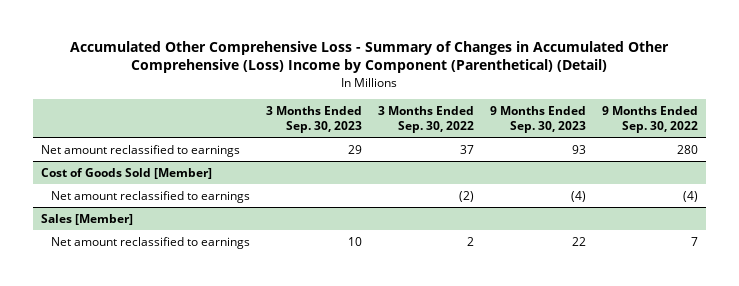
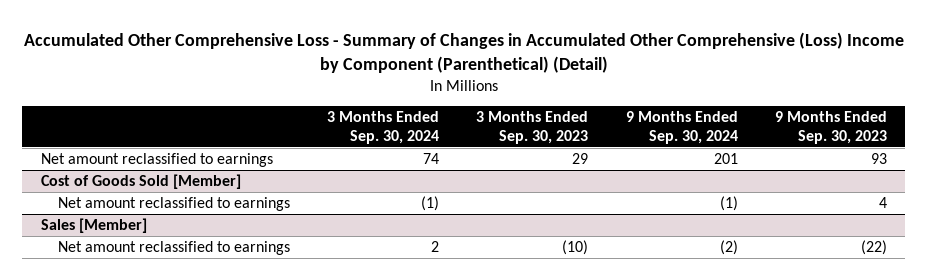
- | 3 Months Ended Sep. 30, 2023 | 3 Months Ended Sep. 30, 2022 | 9 Months Ended Sep. 30, 2023 | 9 Months Ended Sep. 30, 2022
+ | 3 Months Ended Sep. 30, 2024 | 3 Months Ended Sep. 30, 2023 | 9 Months Ended Sep. 30, 2024 | 9 Months Ended Sep. 30, 2023
@ Cost of Goods Sold [Member]
- Net amount reclassified to earnings | | (2) | (4) | (4)
+ Net amount reclassified to earnings | (1) | | (1) | 4
@ Sales [Member]
- Net amount reclassified to earnings | 10 | 2 | 22 | 7
+ Net amount reclassified to earnings | 2 | (10) | (2) | (22)

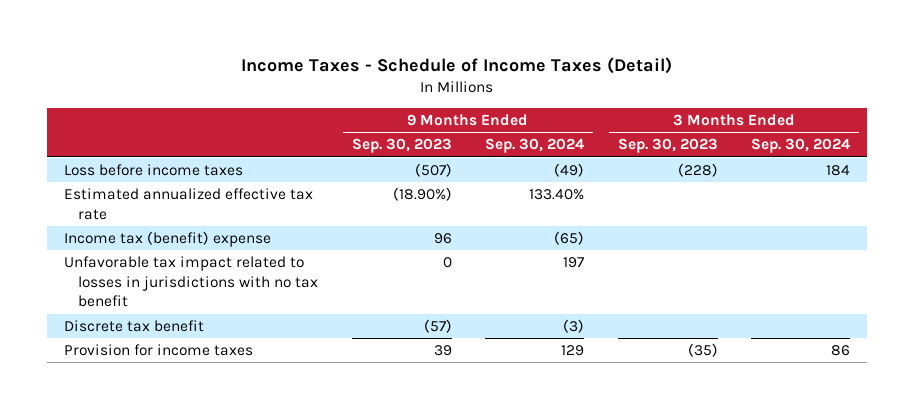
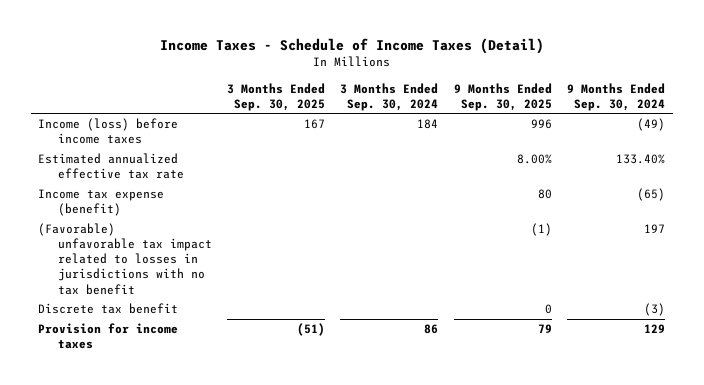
- | 9 Months Ended Sep. 30, 2023 | 9 Months Ended Sep. 30, 2024 | 3 Months Ended Sep. 30, 2023 | 3 Months Ended Sep. 30, 2024
+ | 3 Months Ended Sep. 30, 2025 | 3 Months Ended Sep. 30, 2024 | 9 Months Ended Sep. 30, 2025 | 9 Months Ended Sep. 30, 2024
- Loss before income taxes | (507) | (49) | (228) | 184
+ Income (loss) before income taxes | 167 | 184 | 996 | (49)
- Income tax (benefit) expense | 96 | (65) | |
- Unfavorable tax impact related to losses in jurisdictions with no tax benefit | 0 | 197 | |
+ Income tax expense (benefit) | | | 80 | (65)
+ (Favorable) unfavorable tax impact related to losses in jurisdictions with no tax benefit | | | (1) | 197

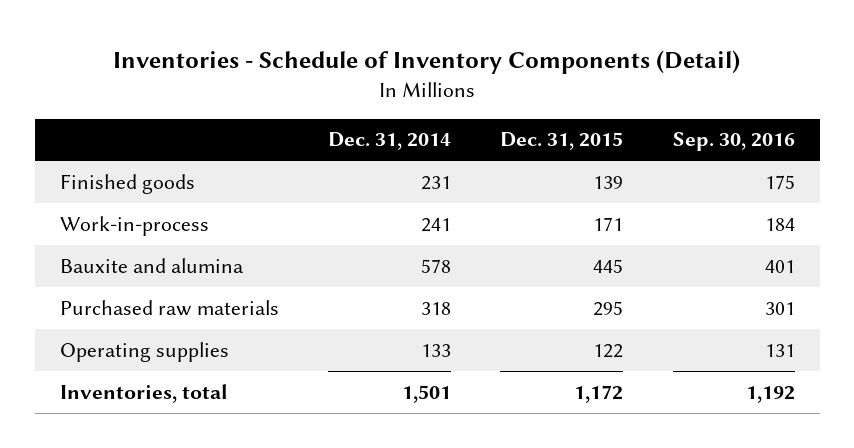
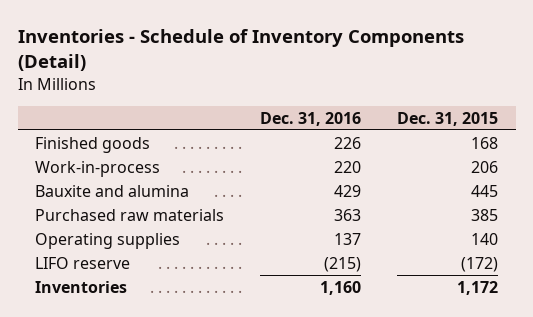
- | Dec. 31, 2014 | Dec. 31, 2015 | Sep. 30, 2016
+ | Dec. 31, 2016 | Dec. 31, 2015
- Finished goods | 231 | 139 | 175
- Work-in-process | 241 | 171 | 184
+ Finished goods | 226 | 168
+ Work-in-process | 220 | 206
- Purchased raw materials | 318 | 295 | 301
- Operating supplies | 133 | 122 | 131
- Inventories, total | 1,501 | 1,172 | 1,192
+ Purchased raw materials | 363 | 385
+ Operating supplies | 137 | 140
+ LIFO reserve | (215) | (172)
+ Inventories | 1,160 | 1,172

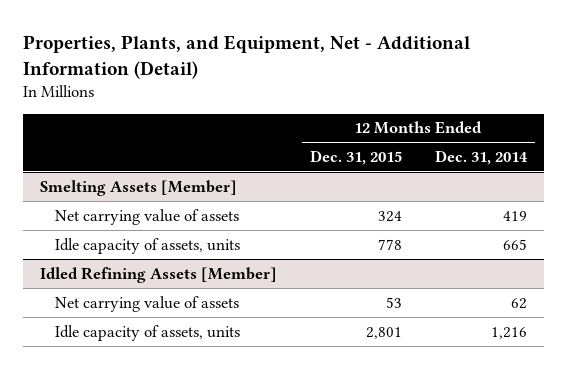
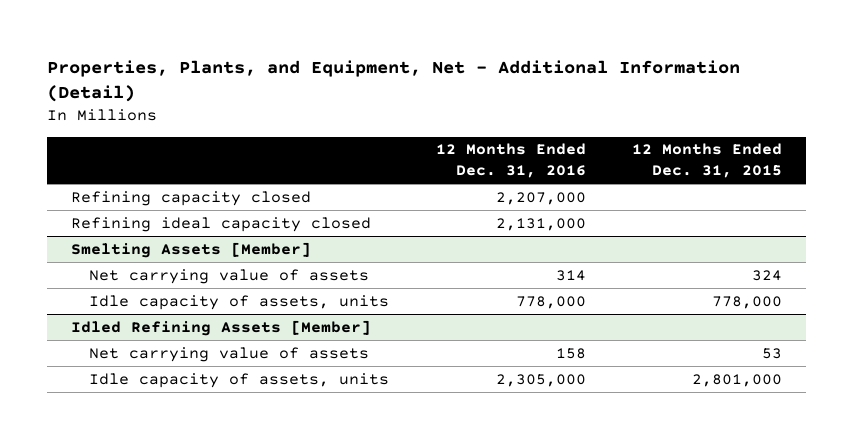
- | 12 Months Ended Dec. 31, 2015 | 12 Months Ended Dec. 31, 2014
+ | 12 Months Ended Dec. 31, 2016 | 12 Months Ended Dec. 31, 2015
+ Refining capacity closed | 2,207,000 |
+ Refining ideal capacity closed | 2,131,000 |
@ Smelting Assets [Member]
- Idle capacity of assets, units | 778 | 665
+ Idle capacity of assets, units | 778,000 | 778,000
@ Idled Refining Assets [Member]
- Idle capacity of assets, units | 2,801 | 1,216
+ Idle capacity of assets, units | 2,305,000 | 2,801,000

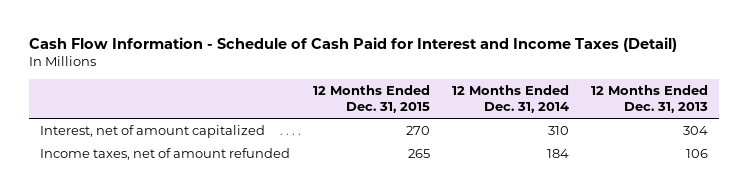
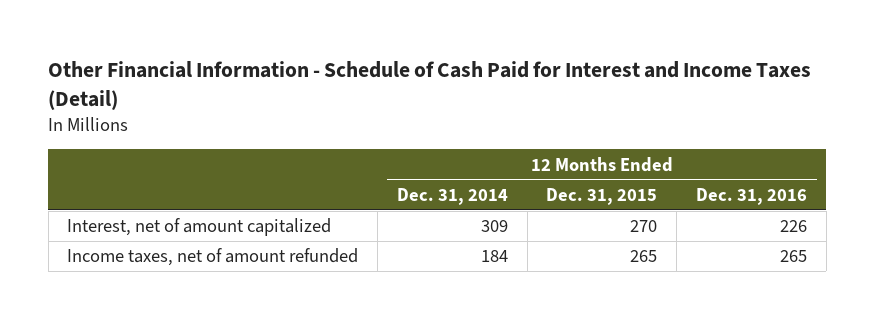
- Cash Flow Information - Schedule of Cash Paid for Interest and Income Taxes (Detail)
+ Other Financial Information - Schedule of Cash Paid for Interest and Income Taxes (Detail)
- | 12 Months Ended Dec. 31, 2015 | 12 Months Ended Dec. 31, 2014 | 12 Months Ended Dec. 31, 2013
+ | 12 Months Ended Dec. 31, 2014 | 12 Months Ended Dec. 31, 2015 | 12 Months Ended Dec. 31, 2016
- Interest, net of amount capitalized | 270 | 310 | 304
+ Interest, net of amount capitalized | 309 | 270 | 226

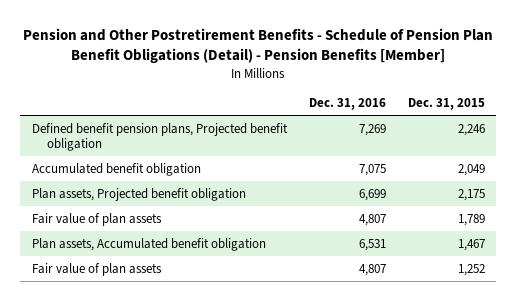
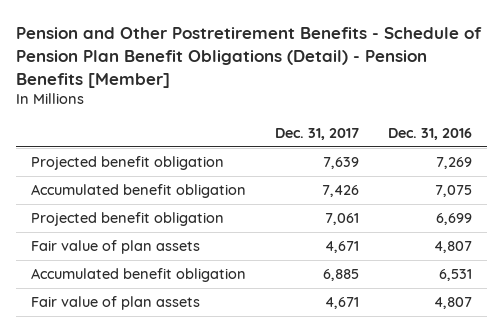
- | Dec. 31, 2016 | Dec. 31, 2015
+ | Dec. 31, 2017 | Dec. 31, 2016
- Defined benefit pension plans, Projected benefit obligation | 7,269 | 2,246
+ Projected benefit obligation | 7,639 | 7,269
- Plan assets, Projected benefit obligation | 6,699 | 2,175
+ Projected benefit obligation | 7,061 | 6,699
- Plan assets, Accumulated benefit obligation | 6,531 | 1,467
+ Accumulated benefit obligation | 6,885 | 6,531

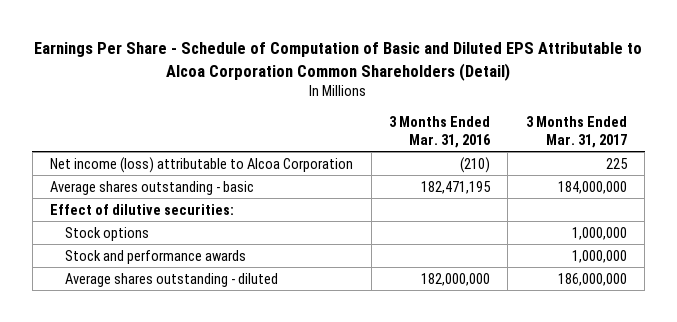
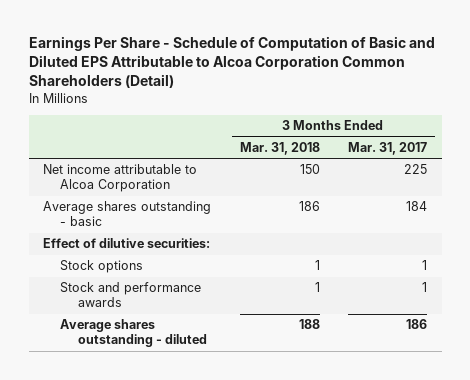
- | 3 Months Ended Mar. 31, 2016 | 3 Months Ended Mar. 31, 2017
+ | 3 Months Ended Mar. 31, 2018 | 3 Months Ended Mar. 31, 2017
- Net income (loss) attributable to Alcoa Corporation | (210) | 225
- Average shares outstanding - basic | 182,471,195 | 184,000,000
+ Net income attributable to Alcoa Corporation | 150 | 225
+ Average shares outstanding - basic | 186 | 184
- Stock options | | 1,000,000
- Stock and performance awards | | 1,000,000
- Average shares outstanding - diluted | 182,000,000 | 186,000,000
+ Stock options | 1 | 1
+ Stock and performance awards | 1 | 1
+ Average shares outstanding - diluted | 188 | 186

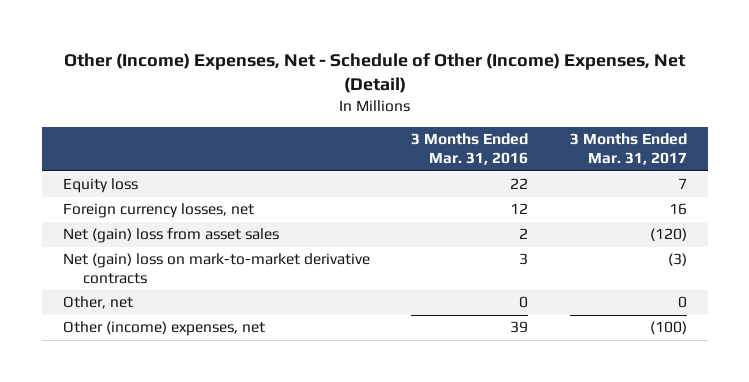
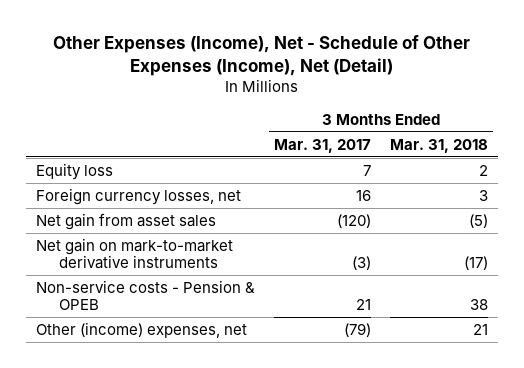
- Other (Income) Expenses, Net - Schedule of Other (Income) Expenses, Net (Detail)
+ Other Expenses (Income), Net - Schedule of Other Expenses (Income), Net (Detail)
- | 3 Months Ended Mar. 31, 2016 | 3 Months Ended Mar. 31, 2017
+ | 3 Months Ended Mar. 31, 2017 | 3 Months Ended Mar. 31, 2018
- Net (gain) loss from asset sales | 2 | (120)
- Net (gain) loss on mark-to-market derivative contracts | 3 | (3)
- Other, net | 0 | 0
- Other (income) expenses, net | 39 | (100)
+ Net gain from asset sales | (120) | (5)
+ Net gain on mark-to-market derivative instruments | (3) | (17)
+ Non-service costs - Pension & OPEB | 21 | 38
+ Other (income) expenses, net | (79) | 21

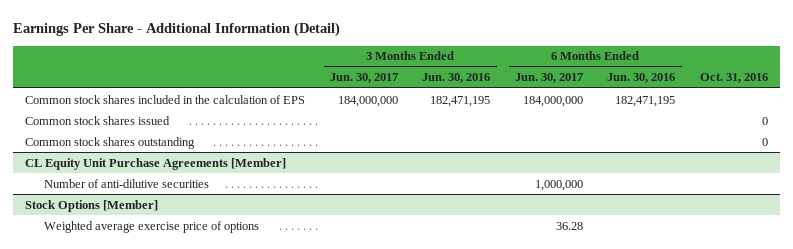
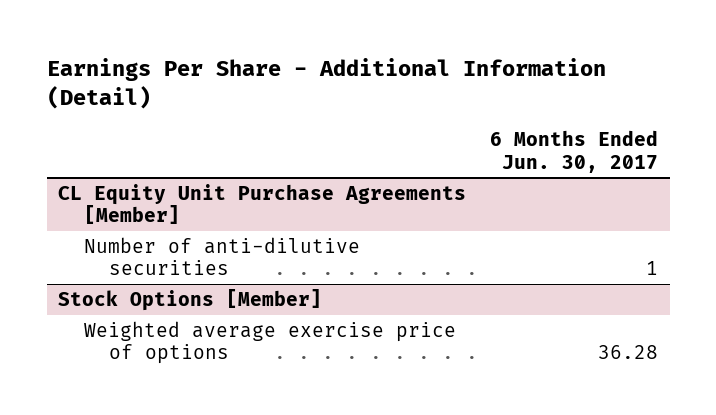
- | 3 Months Ended Jun. 30, 2017 | 3 Months Ended Jun. 30, 2016 | 6 Months Ended Jun. 30, 2017 | 6 Months Ended Jun. 30, 2016 | Oct. 31, 2016
+ | 6 Months Ended Jun. 30, 2017
- Common stock shares included in the calculation of EPS | 184,000,000 | 182,471,195 | 184,000,000 | 182,471,195 |
- Common stock shares issued | | | | | 0
- Common stock shares outstanding | | | | | 0
@ CL Equity Unit Purchase Agreements [Member]
- Number of anti-dilutive securities | | | 1,000,000 | |
+ Number of anti-dilutive securities | 1

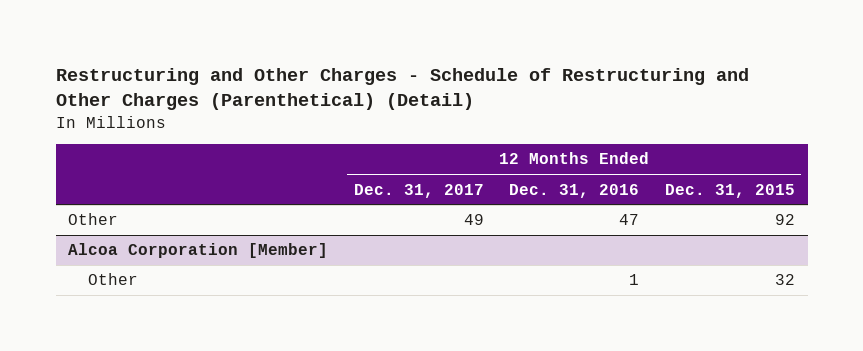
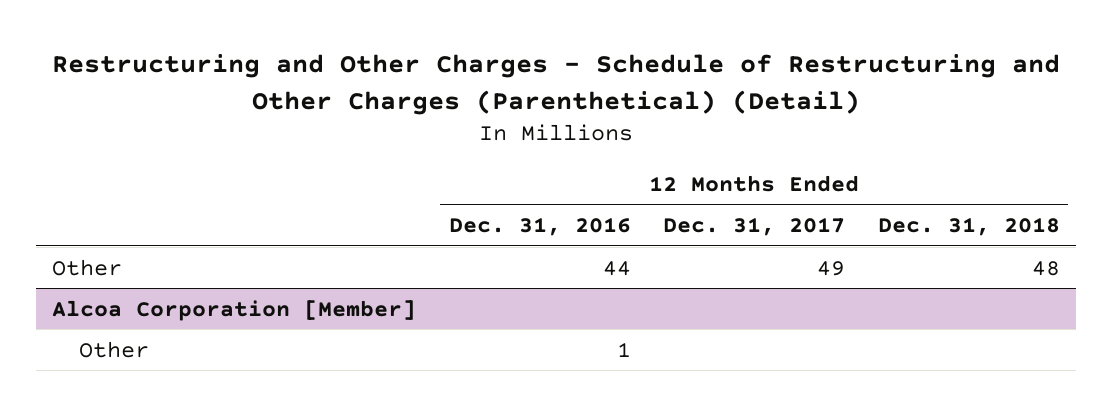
- | 12 Months Ended Dec. 31, 2017 | 12 Months Ended Dec. 31, 2016 | 12 Months Ended Dec. 31, 2015
+ | 12 Months Ended Dec. 31, 2016 | 12 Months Ended Dec. 31, 2017 | 12 Months Ended Dec. 31, 2018
- Other | 49 | 47 | 92
+ Other | 44 | 49 | 48

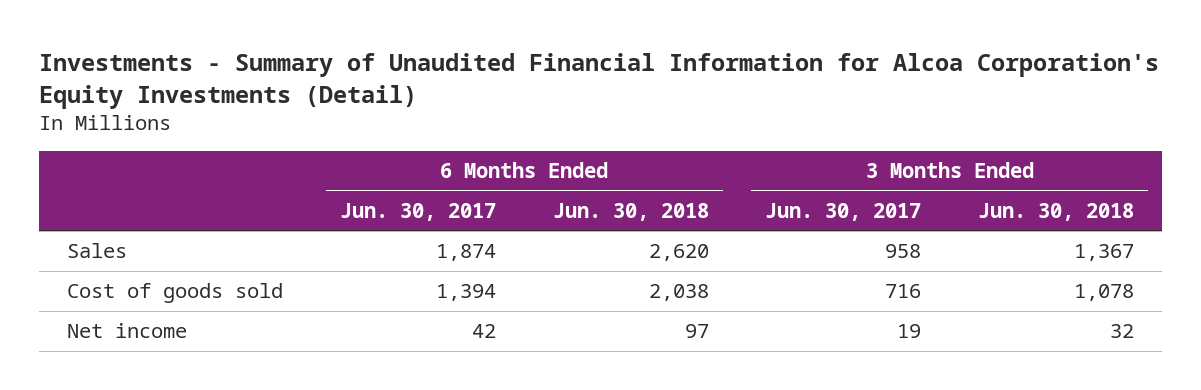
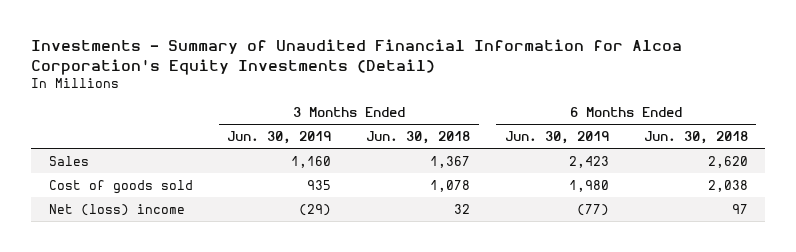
- | 6 Months Ended Jun. 30, 2017 | 6 Months Ended Jun. 30, 2018 | 3 Months Ended Jun. 30, 2017 | 3 Months Ended Jun. 30, 2018
+ | 3 Months Ended Jun. 30, 2019 | 3 Months Ended Jun. 30, 2018 | 6 Months Ended Jun. 30, 2019 | 6 Months Ended Jun. 30, 2018
- Net income | 42 | 97 | 19 | 32
+ Net (loss) income | (29) | 32 | (77) | 97

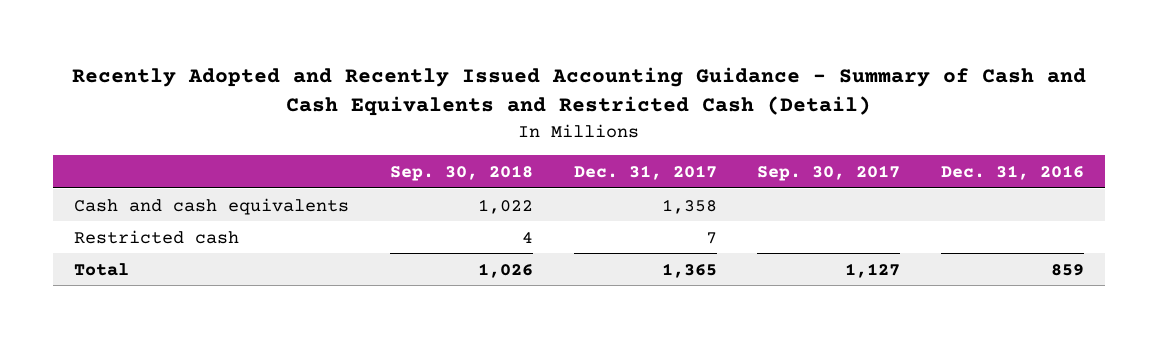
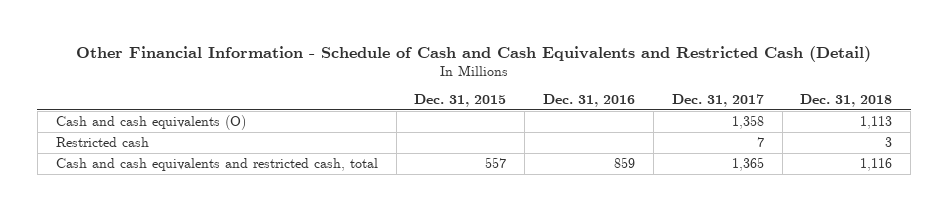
- Recently Adopted and Recently Issued Accounting Guidance - Summary of Cash and Cash Equivalents and Restricted Cash (Detail)
+ Other Financial Information - Schedule of Cash and Cash Equivalents and Restricted Cash (Detail)
- | Sep. 30, 2018 | Dec. 31, 2017 | Sep. 30, 2017 | Dec. 31, 2016
+ | Dec. 31, 2015 | Dec. 31, 2016 | Dec. 31, 2017 | Dec. 31, 2018
- Cash and cash equivalents | 1,022 | 1,358 | |
+ Cash and cash equivalents (O) | | | 1,358 | 1,113
- Total | 1,026 | 1,365 | 1,127 | 859
+ Cash and cash equivalents and restricted cash, total | 557 | 859 | 1,365 | 1,116

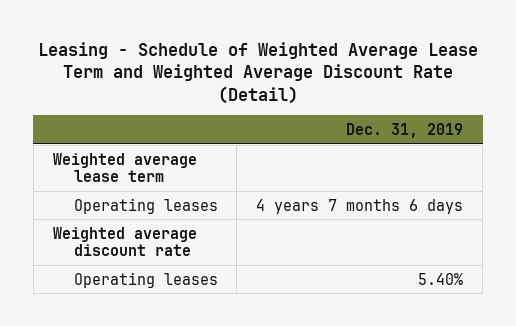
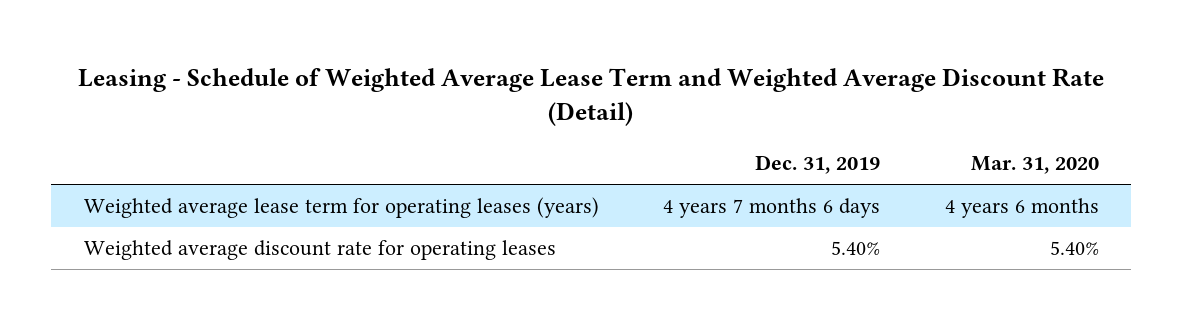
- | Dec. 31, 2019
+ | Dec. 31, 2019 | Mar. 31, 2020
- Weighted average lease term
- Operating leases | 4 years 7 months 6 days
- Weighted average discount rate
- Operating leases | 5.40%
+ Weighted average lease term for operating leases (years) | 4 years 7 months 6 days | 4 years 6 months
+ Weighted average discount rate for operating leases | 5.40% | 5.40%

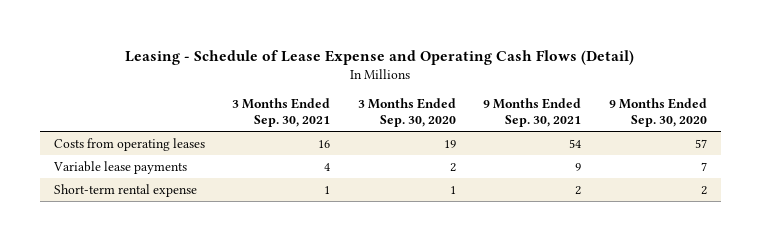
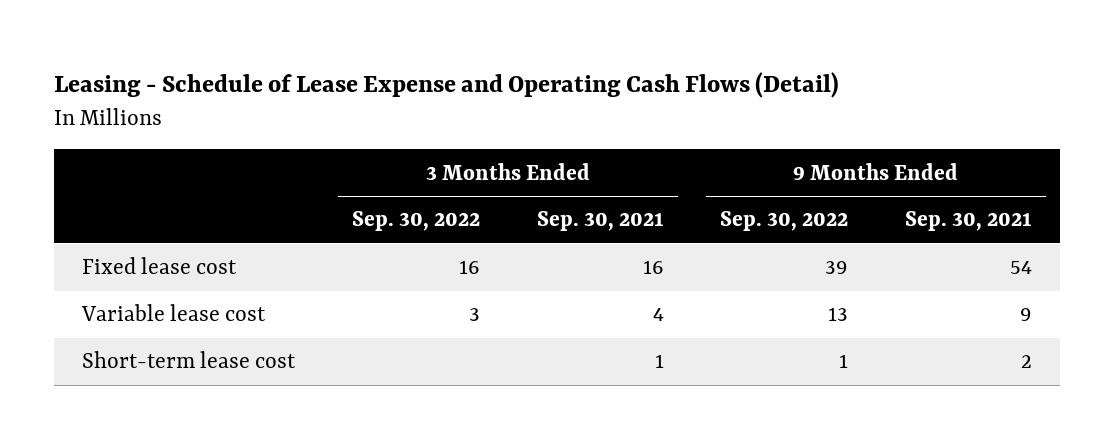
- | 3 Months Ended Sep. 30, 2021 | 3 Months Ended Sep. 30, 2020 | 9 Months Ended Sep. 30, 2021 | 9 Months Ended Sep. 30, 2020
+ | 3 Months Ended Sep. 30, 2022 | 3 Months Ended Sep. 30, 2021 | 9 Months Ended Sep. 30, 2022 | 9 Months Ended Sep. 30, 2021
- Costs from operating leases | 16 | 19 | 54 | 57
- Variable lease payments | 4 | 2 | 9 | 7
- Short-term rental expense | 1 | 1 | 2 | 2
+ Fixed lease cost | 16 | 16 | 39 | 54
+ Variable lease cost | 3 | 4 | 13 | 9
+ Short-term lease cost | | 1 | 1 | 2

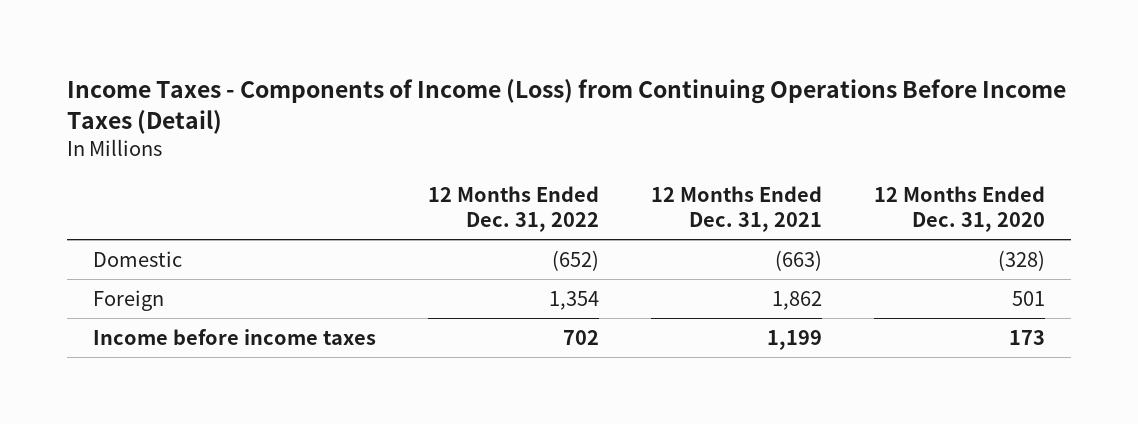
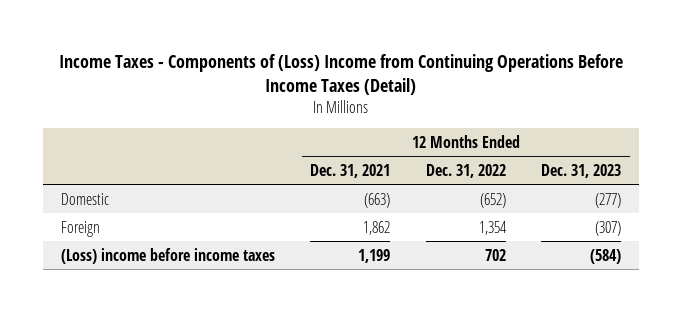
- Income Taxes - Components of Income (Loss) from Continuing Operations Before Income Taxes (Detail)
+ Income Taxes - Components of (Loss) Income from Continuing Operations Before Income Taxes (Detail)
- | 12 Months Ended Dec. 31, 2022 | 12 Months Ended Dec. 31, 2021 | 12 Months Ended Dec. 31, 2020
+ | 12 Months Ended Dec. 31, 2021 | 12 Months Ended Dec. 31, 2022 | 12 Months Ended Dec. 31, 2023
- Income before income taxes | 702 | 1,199 | 173
+ (Loss) income before income taxes | 1,199 | 702 | (584)

